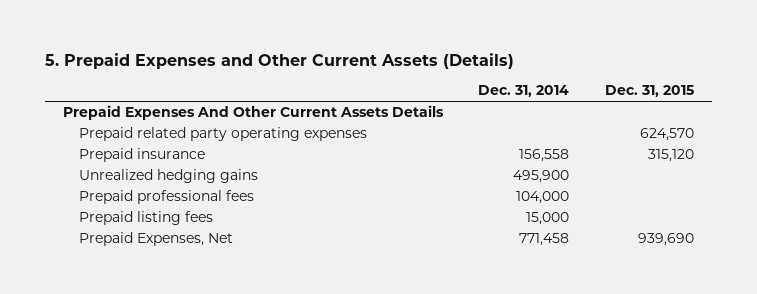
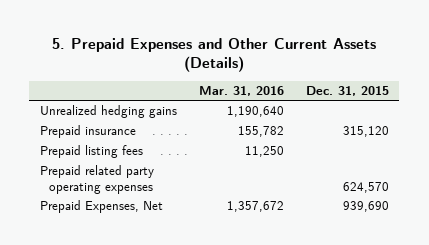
- | Dec. 31, 2014 | Dec. 31, 2015
+ | Mar. 31, 2016 | Dec. 31, 2015
- Prepaid Expenses And Other Current Assets Details
- Prepaid professional fees | 104,000 |
moved down: Prepaid insurance | 155,782 | 315,120
moved down: Prepaid related party operating expenses | | 624,570

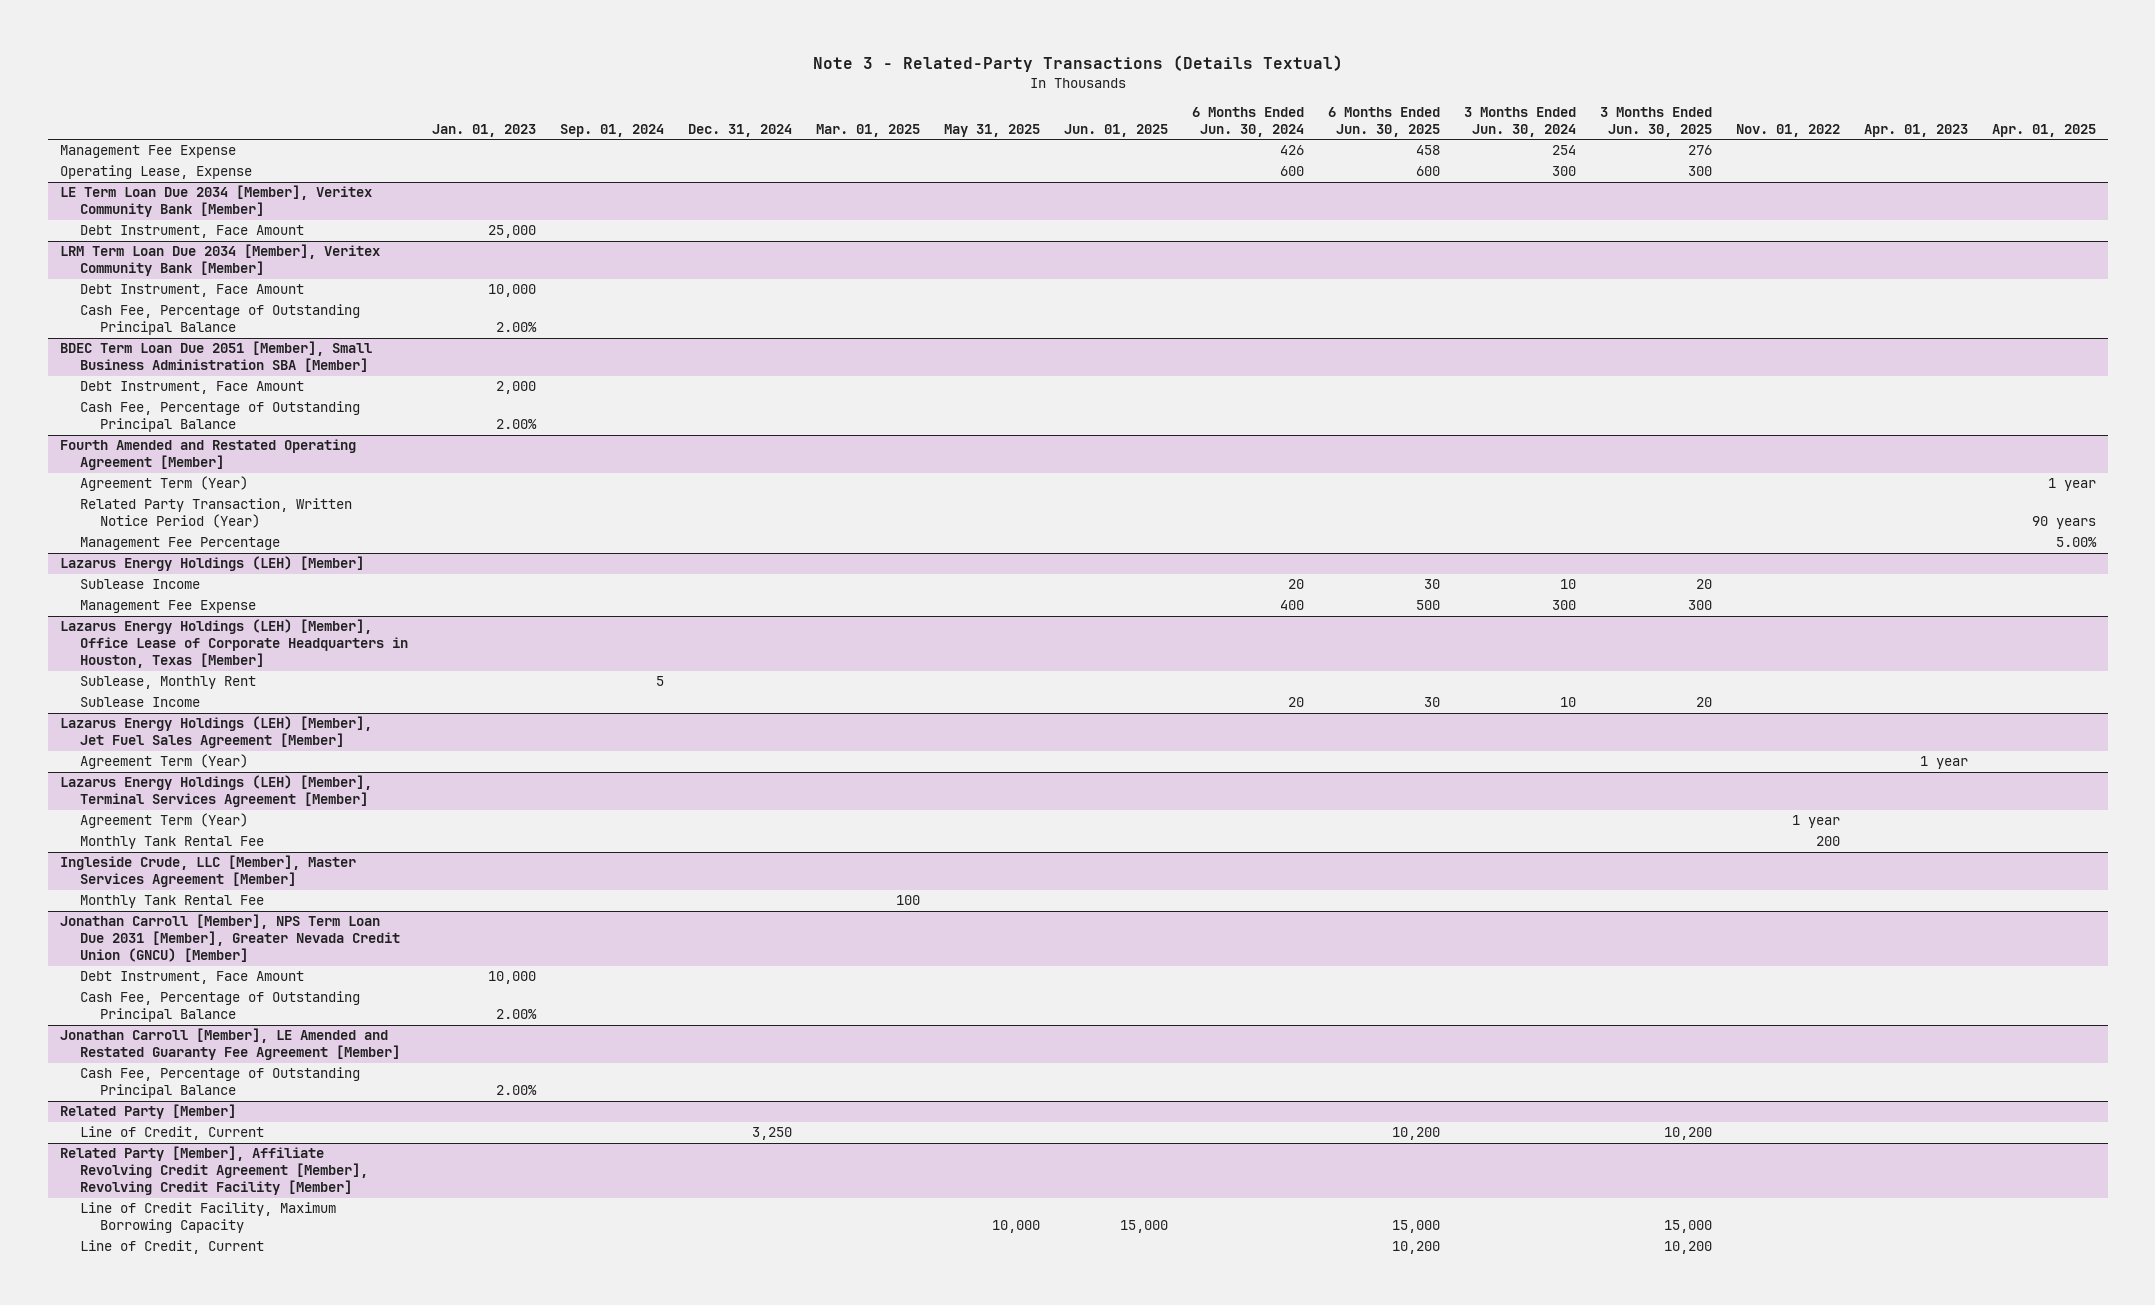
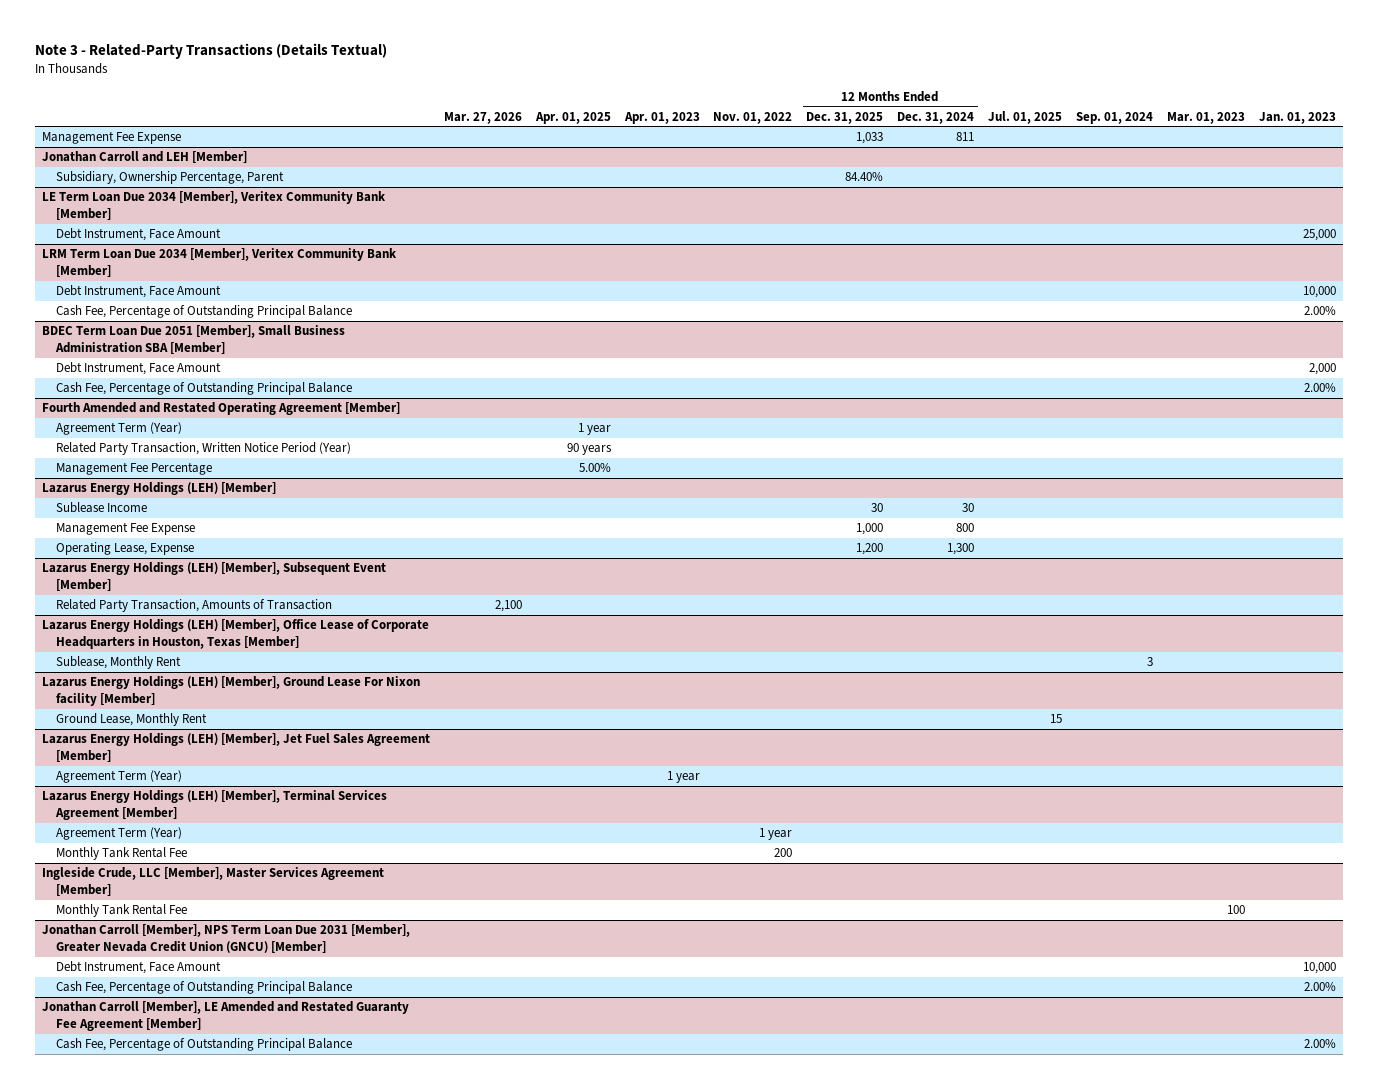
- | Jan. 01, 2023 | Sep. 01, 2024 | Dec. 31, 2024 | Mar. 01, 2025 | May 31, 2025 | Jun. 01, 2025 | 6 Months Ended Jun. 30, 2024 | 6 Months Ended Jun. 30, 2025 | 3 Months Ended Jun. 30, 2024 | 3 Months Ended Jun. 30, 2025 | Nov. 01, 2022 | Apr. 01, 2023 | Apr. 01, 2025
+ | Mar. 27, 2026 | Apr. 01, 2025 | Apr. 01, 2023 | Nov. 01, 2022 | 12 Months Ended Dec. 31, 2025 | 12 Months Ended Dec. 31, 2024 | Jul. 01, 2025 | Sep. 01, 2024 | Mar. 01, 2023 | Jan. 01, 2023
- Operating Lease, Expense | | | | | | | 600 | 600 | 300 | 300 | | |
+ Jonathan Carroll and LEH [Member]
+ Subsidiary, Ownership Percentage, Parent | | | | | 84.40% | | | | |
@ Lazarus Energy Holdings (LEH) [Member]
+ Operating Lease, Expense | | | | | 1,200 | 1,300 | | | |
+ Lazarus Energy Holdings (LEH) [Member], Subsequent Event [Member]
+ Related Party Transaction, Amounts of Transaction | 2,100 | | | | | | | | |
@ Lazarus Energy Holdings (LEH) [Member], Office Lease of Corporate Headquarters in Houston, Texas [Member]
- Sublease, Monthly Rent | | 5 | | | | | | | | | | |
- Sublease Income | | | | | | | 20 | 30 | 10 | 20 | | |
+ Sublease, Monthly Rent | | | | | | | | 3 | |
+ Lazarus Energy Holdings (LEH) [Member], Ground Lease For Nixon facility [Member]
+ Ground Lease, Monthly Rent | | | | | | | 15 | | |
- Related Party [Member]
- Line of Credit, Current | | | 3,250 | | | | | 10,200 | | 10,200 | | |
- Related Party [Member], Affiliate Revolving Credit Agreement [Member], Revolving Credit Facility [Member]
- Line of Credit Facility, Maximum Borrowing Capacity | | | | | 10,000 | 15,000 | | 15,000 | | 15,000 | | |
- Line of Credit, Current | | | | | | | | 10,200 | | 10,200 | | |

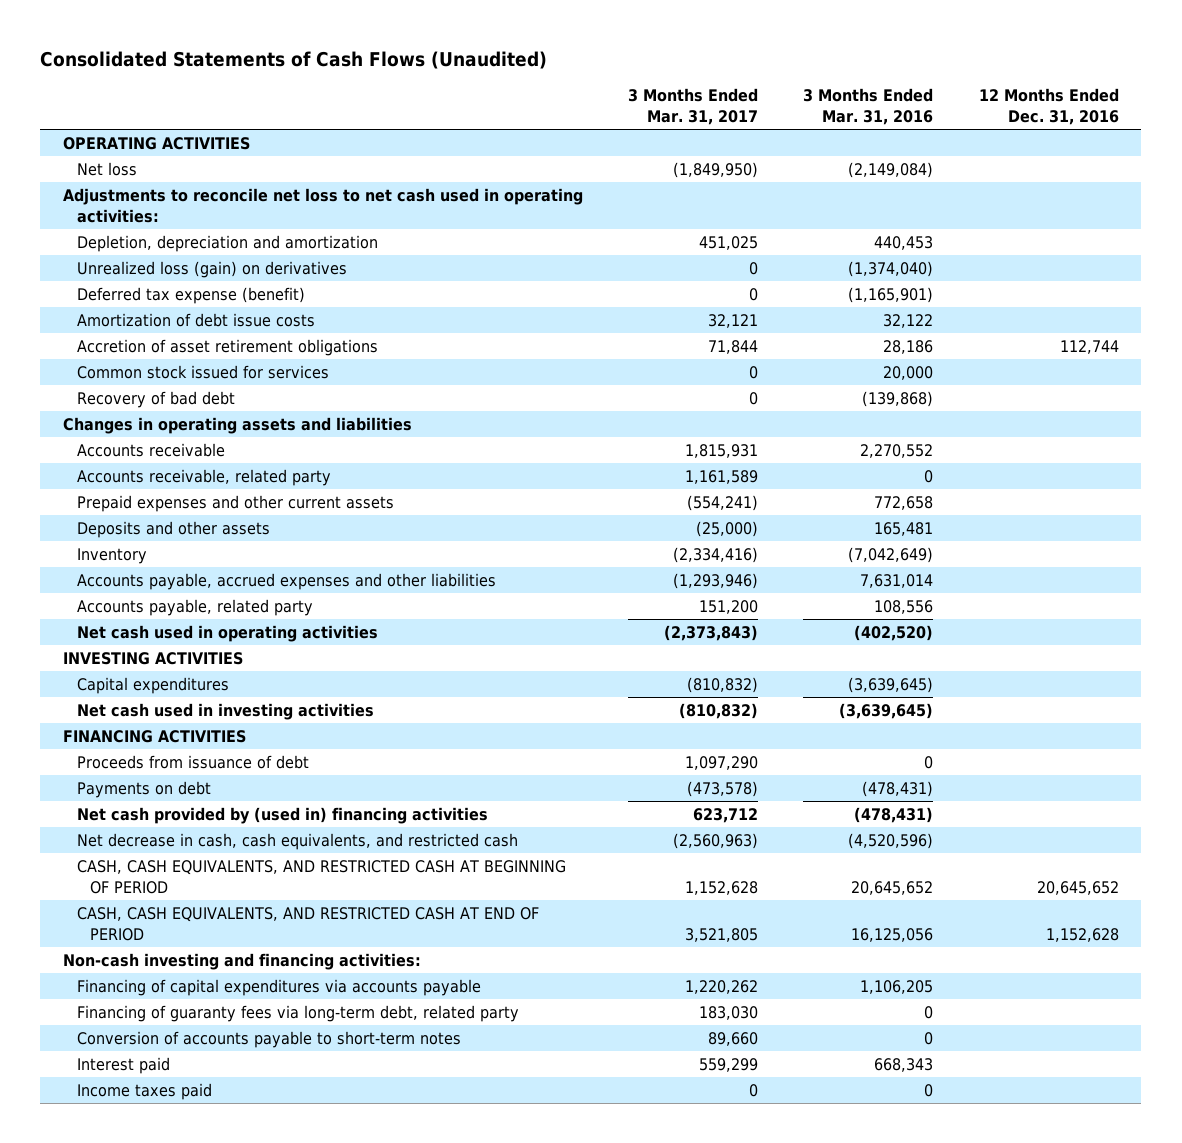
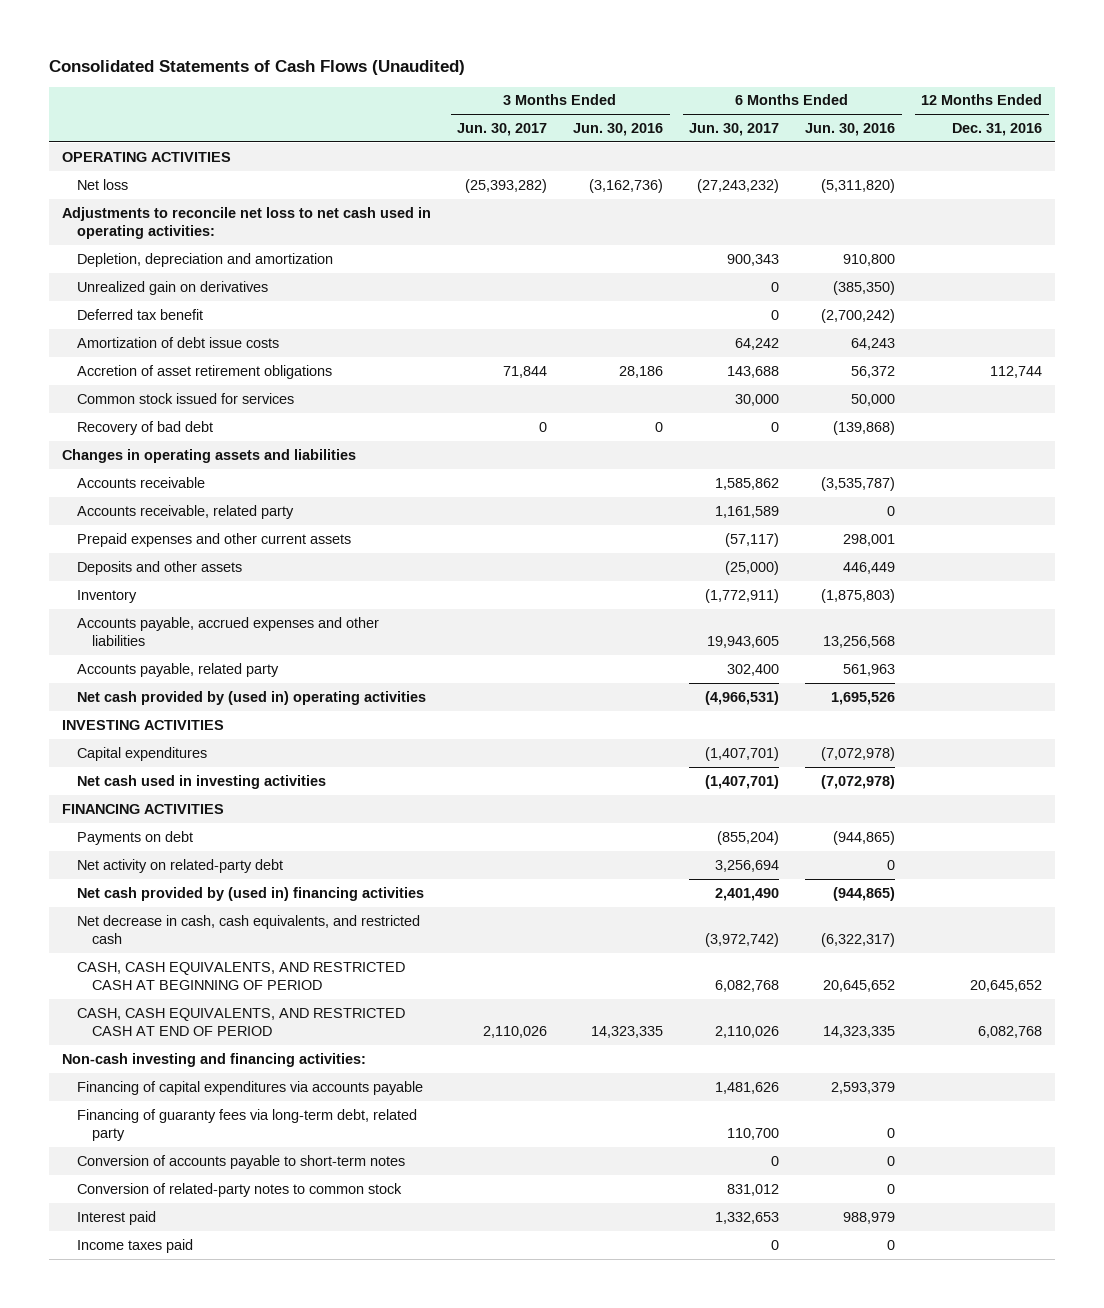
- | 3 Months Ended Mar. 31, 2017 | 3 Months Ended Mar. 31, 2016 | 12 Months Ended Dec. 31, 2016
+ | 3 Months Ended Jun. 30, 2017 | 3 Months Ended Jun. 30, 2016 | 6 Months Ended Jun. 30, 2017 | 6 Months Ended Jun. 30, 2016 | 12 Months Ended Dec. 31, 2016
- Unrealized loss (gain) on derivatives | 0 | (1,374,040) |
- Deferred tax expense (benefit) | 0 | (1,165,901) |
+ Unrealized gain on derivatives | | | 0 | (385,350) |
+ Deferred tax benefit | | | 0 | (2,700,242) |
- Net cash used in operating activities | (2,373,843) | (402,520) |
+ Net cash provided by (used in) operating activities | | | (4,966,531) | 1,695,526 |
- Proceeds from issuance of debt | 1,097,290 | 0 |
+ Net activity on related-party debt | | | 3,256,694 | 0 |
- CASH, CASH EQUIVALENTS, AND RESTRICTED CASH AT END OF PERIOD | 3,521,805 | 16,125,056 | 1,152,628
+ CASH, CASH EQUIVALENTS, AND RESTRICTED CASH AT END OF PERIOD | 2,110,026 | 14,323,335 | 2,110,026 | 14,323,335 | 6,082,768
+ Conversion of related-party notes to common stock | | | 831,012 | 0 |

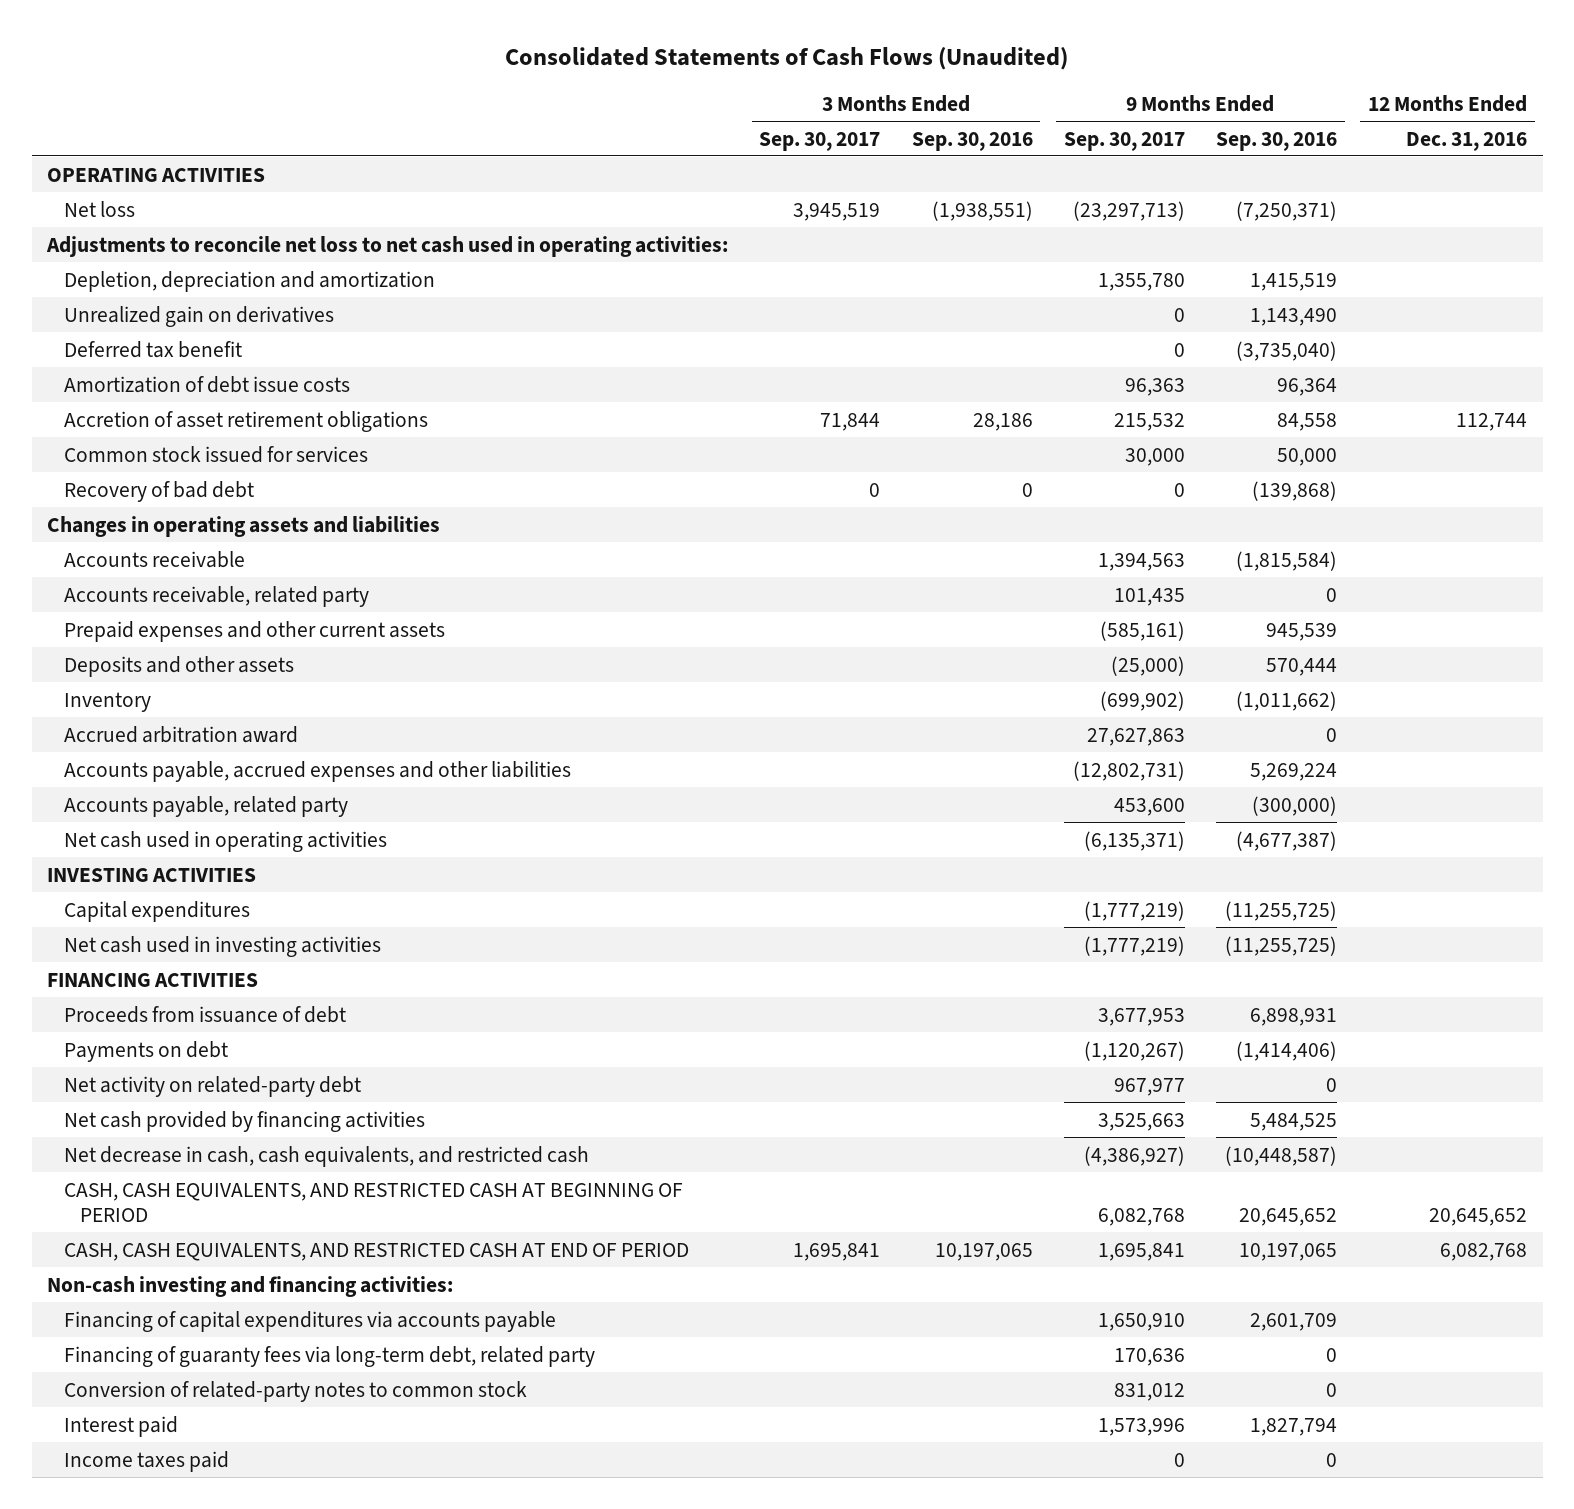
- | 3 Months Ended Jun. 30, 2017 | 3 Months Ended Jun. 30, 2016 | 6 Months Ended Jun. 30, 2017 | 6 Months Ended Jun. 30, 2016 | 12 Months Ended Dec. 31, 2016
+ | 3 Months Ended Sep. 30, 2017 | 3 Months Ended Sep. 30, 2016 | 9 Months Ended Sep. 30, 2017 | 9 Months Ended Sep. 30, 2016 | 12 Months Ended Dec. 31, 2016
+ Accrued arbitration award | | | 27,627,863 | 0 |
- Net cash provided by (used in) operating activities | | | (4,966,531) | 1,695,526 |
+ Net cash used in operating activities | | | (6,135,371) | (4,677,387) |
+ Proceeds from issuance of debt | | | 3,677,953 | 6,898,931 |
- Net cash provided by (used in) financing activities | | | 2,401,490 | (944,865) |
+ Net cash provided by financing activities | | | 3,525,663 | 5,484,525 |
- Conversion of accounts payable to short-term notes | | | 0 | 0 |

